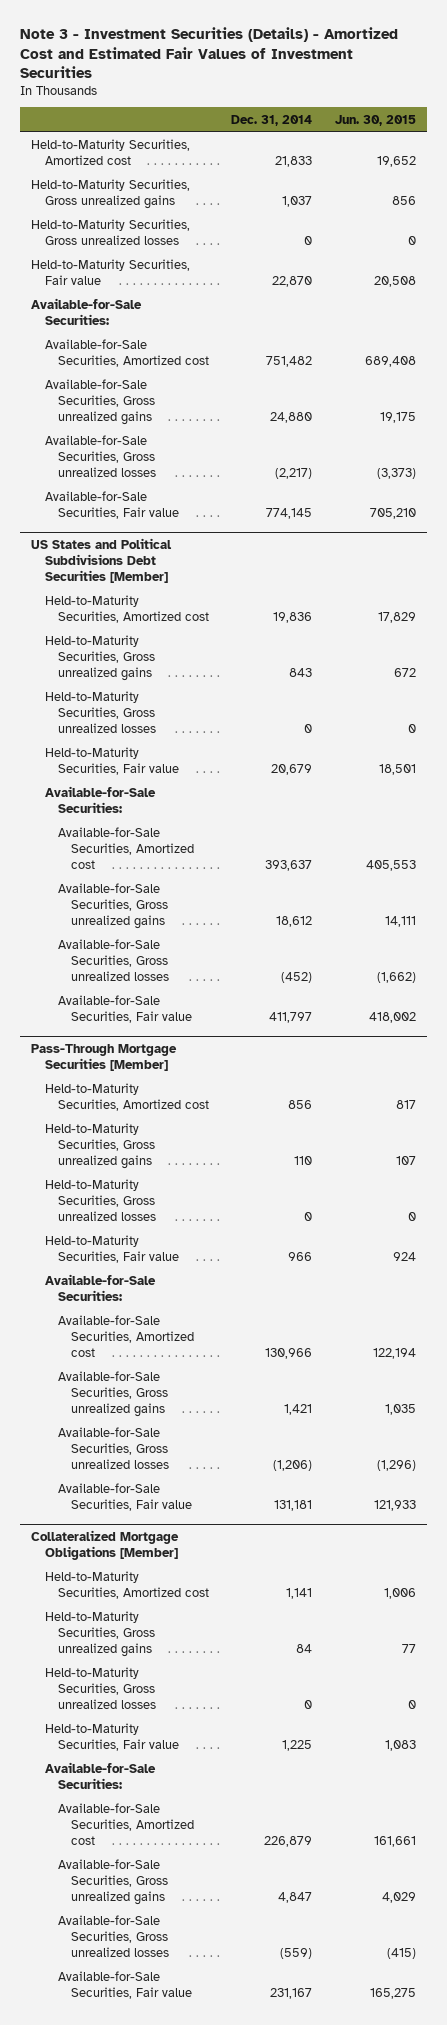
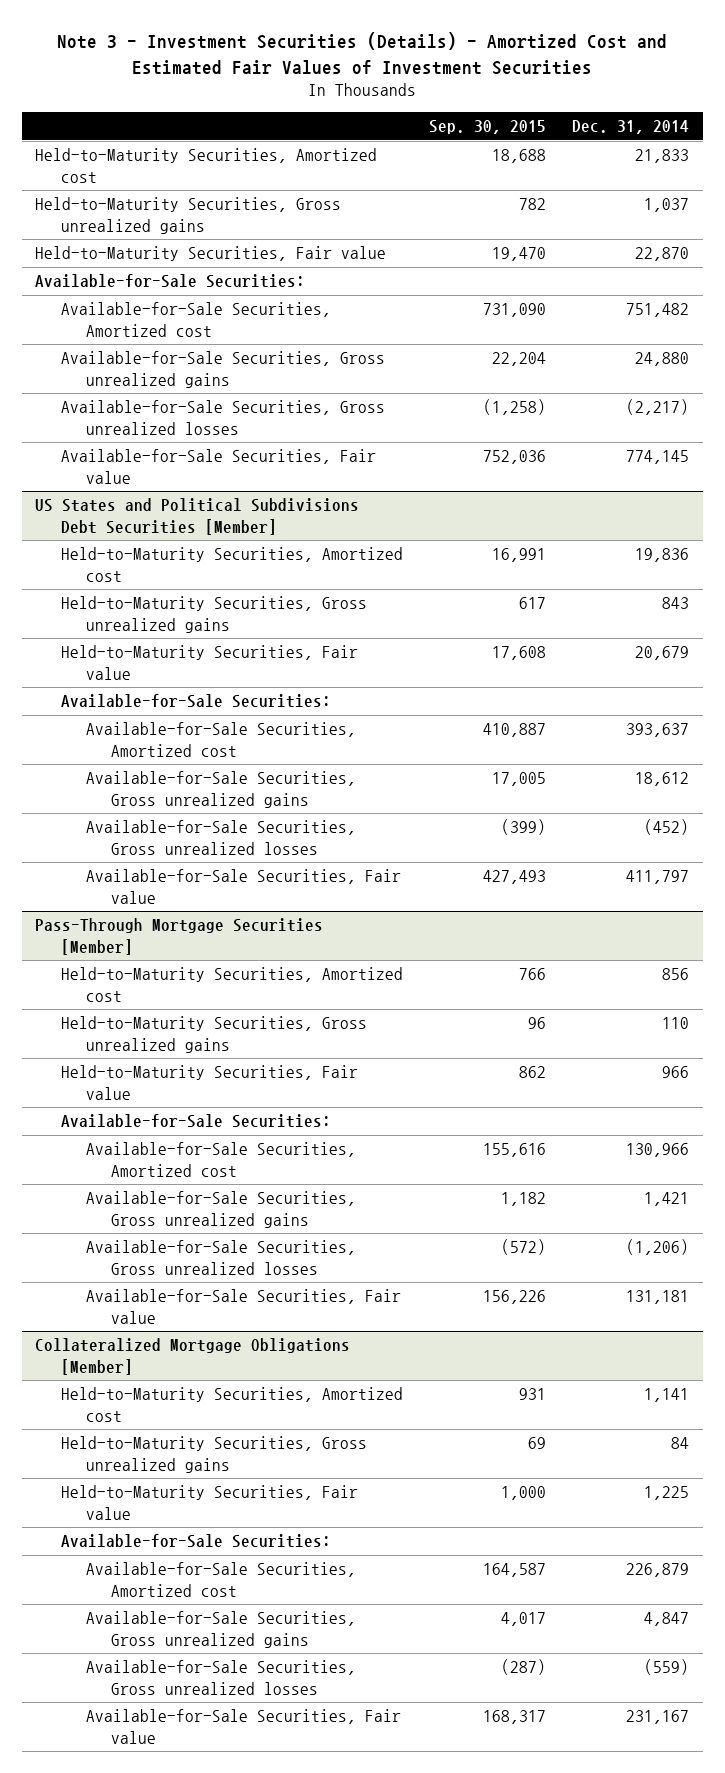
- | Dec. 31, 2014 | Jun. 30, 2015
+ | Sep. 30, 2015 | Dec. 31, 2014
- Held-to-Maturity Securities, Gross unrealized losses | 0 | 0
@ US States and Political Subdivisions Debt Securities [Member]
- Held-to-Maturity Securities, Gross unrealized losses | 0 | 0
@ Pass-Through Mortgage Securities [Member]
- Held-to-Maturity Securities, Gross unrealized losses | 0 | 0
@ Collateralized Mortgage Obligations [Member]
- Held-to-Maturity Securities, Gross unrealized losses | 0 | 0

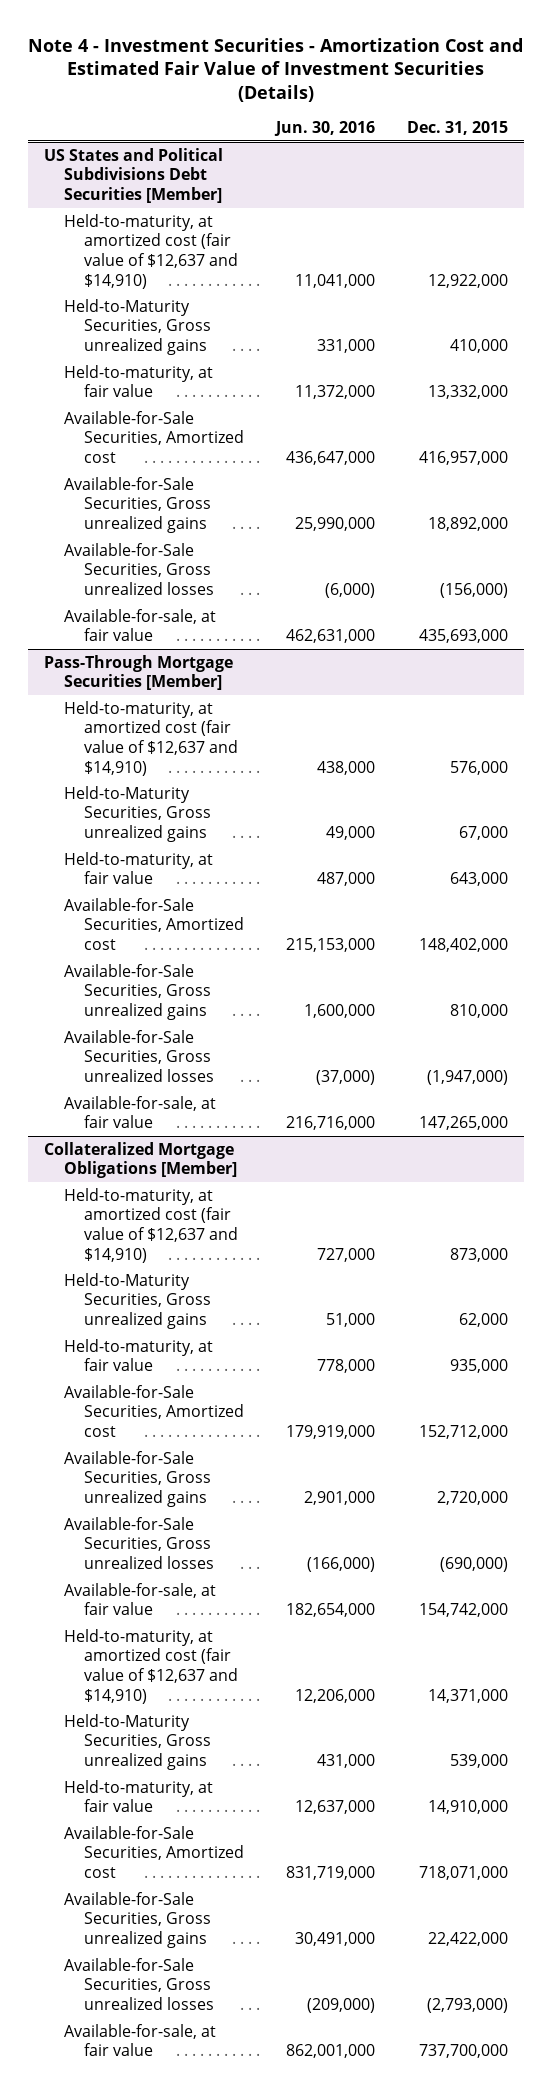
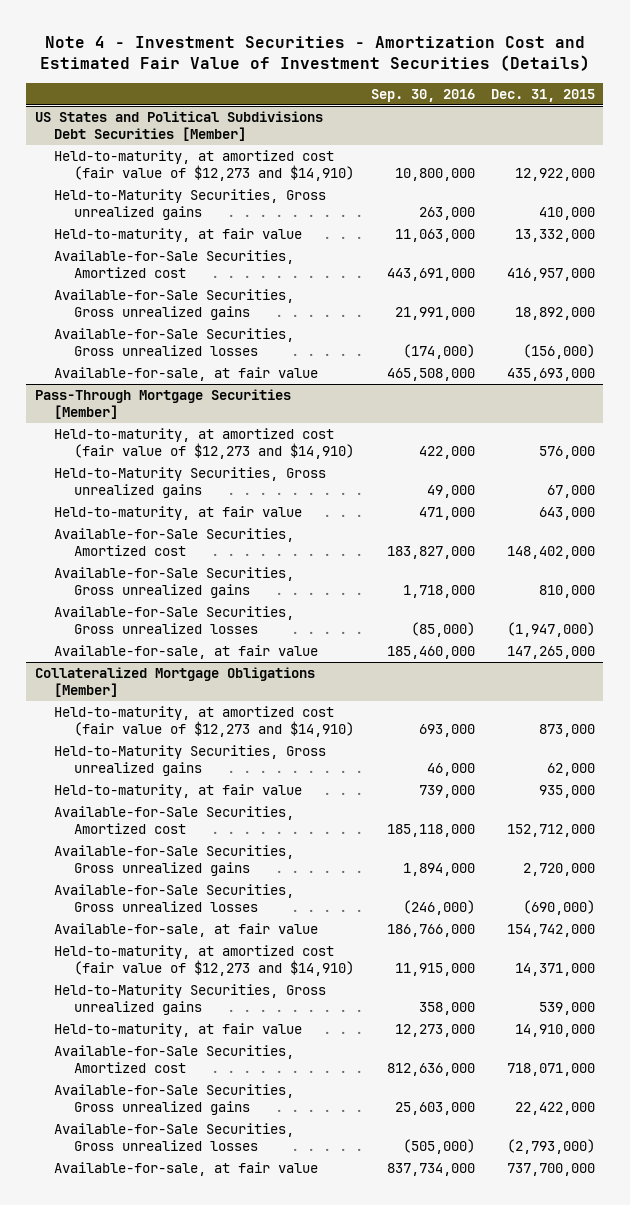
- | Jun. 30, 2016 | Dec. 31, 2015
+ | Sep. 30, 2016 | Dec. 31, 2015
@ US States and Political Subdivisions Debt Securities [Member]
- Held-to-maturity, at amortized cost (fair value of $12,637 and $14,910) | 11,041,000 | 12,922,000
+ Held-to-maturity, at amortized cost (fair value of $12,273 and $14,910) | 10,800,000 | 12,922,000
@ Pass-Through Mortgage Securities [Member]
- Held-to-maturity, at amortized cost (fair value of $12,637 and $14,910) | 438,000 | 576,000
+ Held-to-maturity, at amortized cost (fair value of $12,273 and $14,910) | 422,000 | 576,000
@ Collateralized Mortgage Obligations [Member]
- Held-to-maturity, at amortized cost (fair value of $12,637 and $14,910) | 727,000 | 873,000
+ Held-to-maturity, at amortized cost (fair value of $12,273 and $14,910) | 693,000 | 873,000
- Held-to-maturity, at amortized cost (fair value of $12,637 and $14,910) | 12,206,000 | 14,371,000
+ Held-to-maturity, at amortized cost (fair value of $12,273 and $14,910) | 11,915,000 | 14,371,000

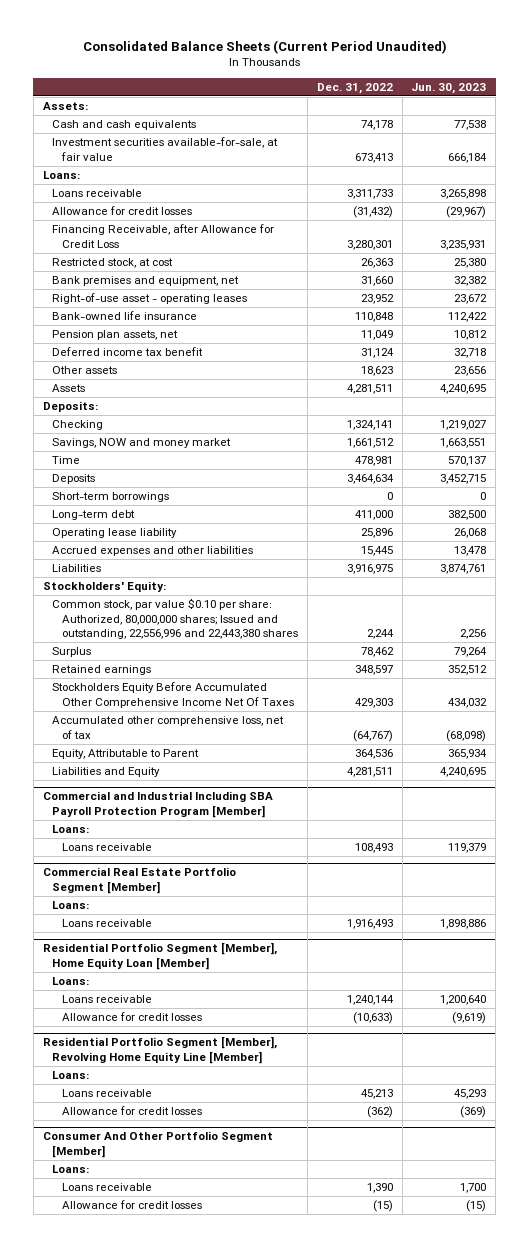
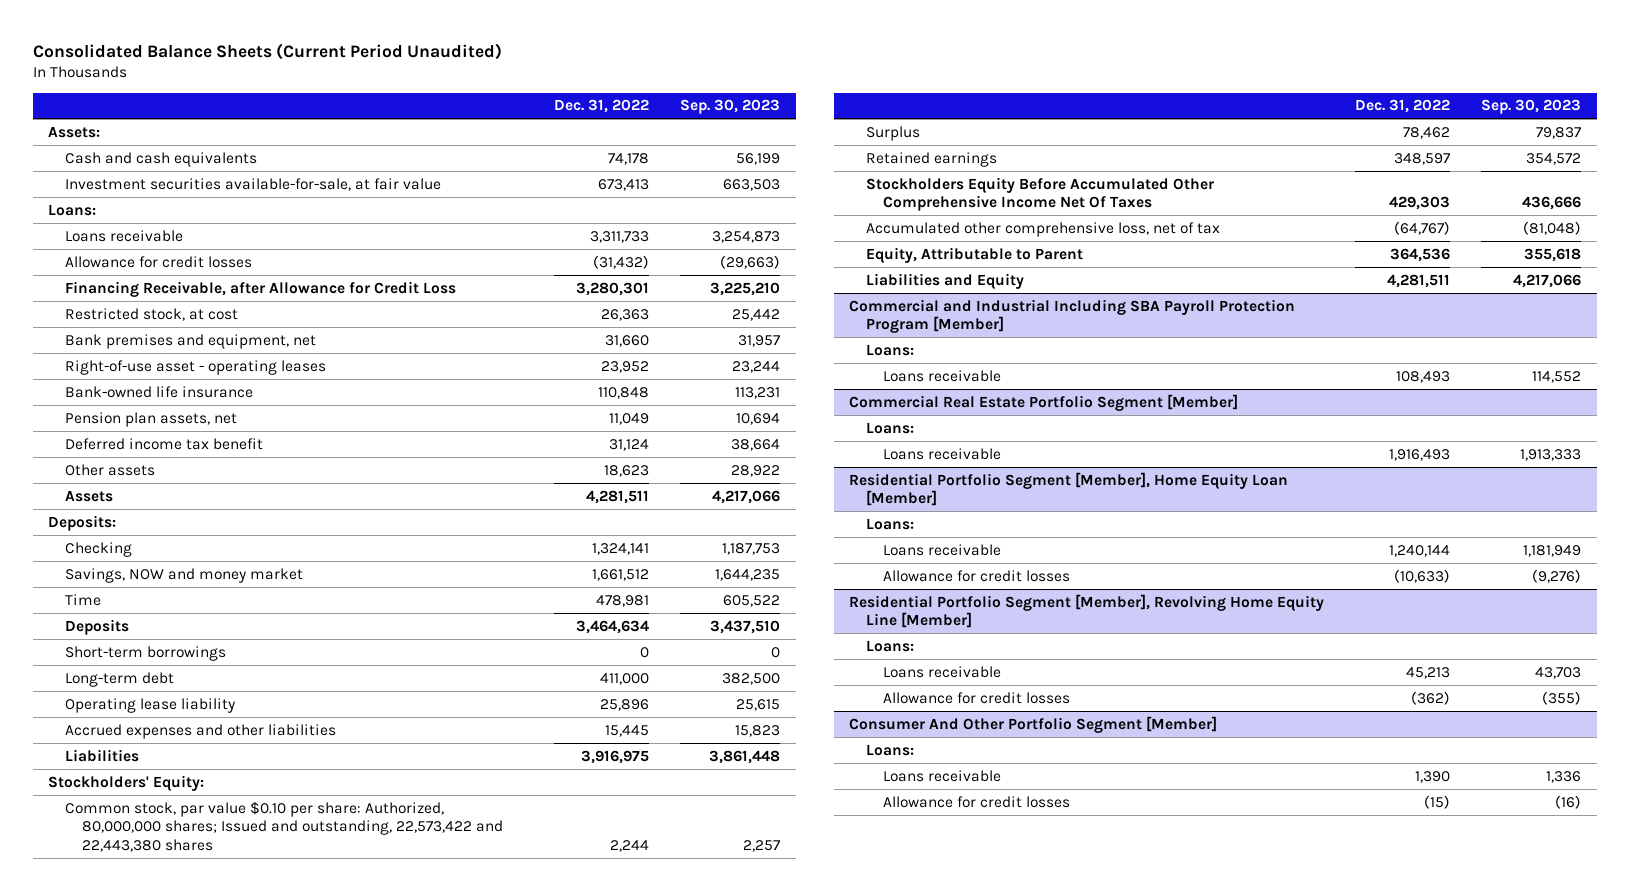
- | Dec. 31, 2022 | Jun. 30, 2023
+ | Dec. 31, 2022 | Sep. 30, 2023
- Common stock, par value $0.10 per share: Authorized, 80,000,000 shares; Issued and outstanding, 22,556,996 and 22,443,380 shares | 2,244 | 2,256
+ Common stock, par value $0.10 per share: Authorized, 80,000,000 shares; Issued and outstanding, 22,573,422 and 22,443,380 shares | 2,244 | 2,257

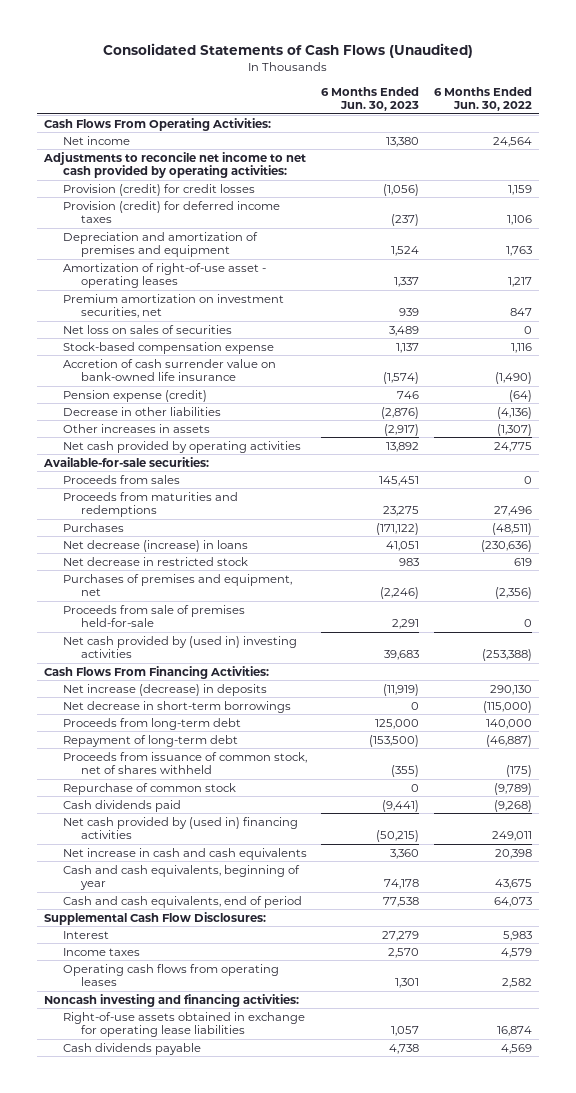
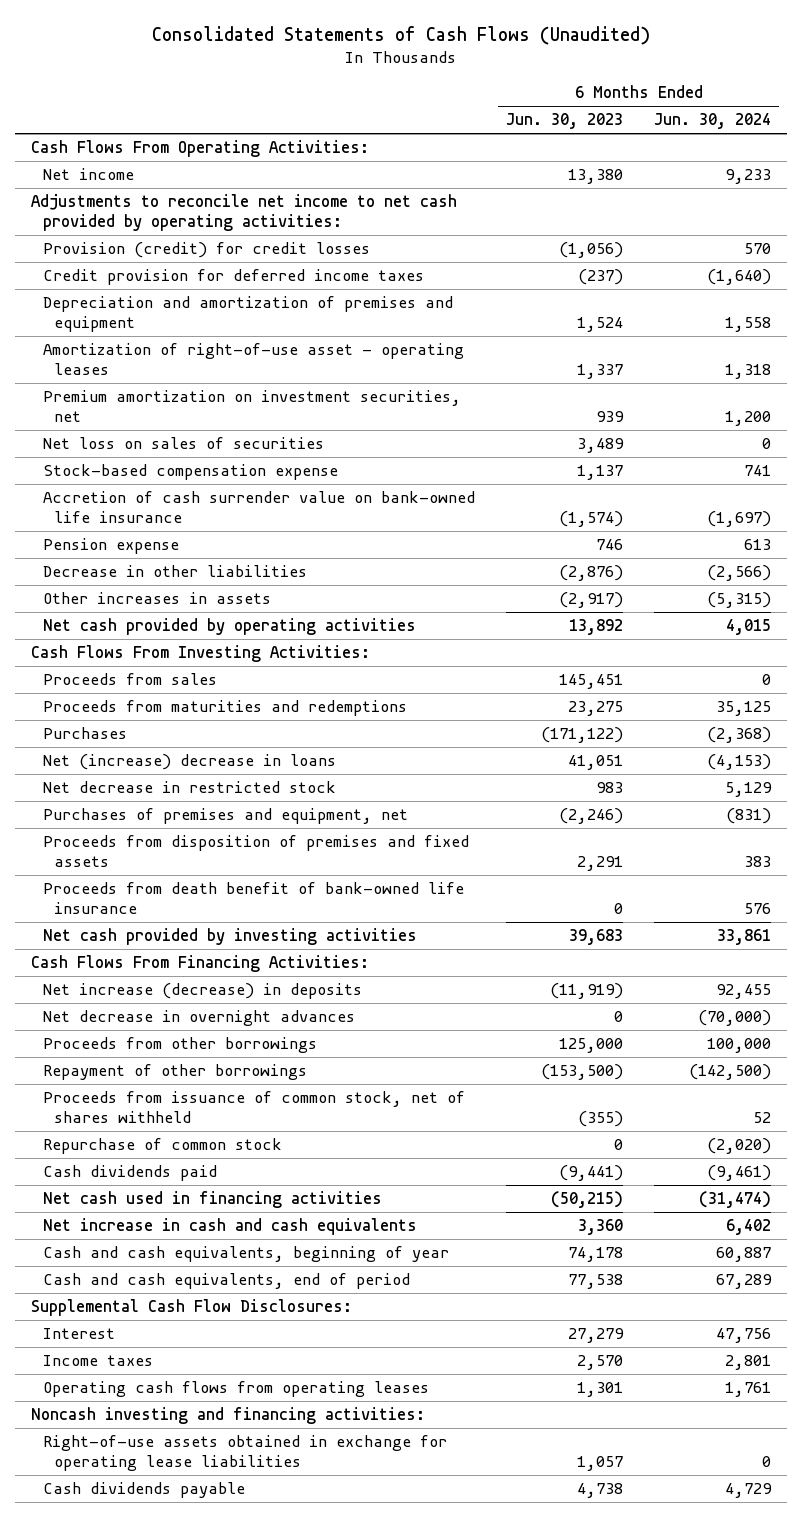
- | 6 Months Ended Jun. 30, 2023 | 6 Months Ended Jun. 30, 2022
+ | 6 Months Ended Jun. 30, 2023 | 6 Months Ended Jun. 30, 2024
- Provision (credit) for deferred income taxes | (237) | 1,106
+ Credit provision for deferred income taxes | (237) | (1,640)
- Pension expense (credit) | 746 | (64)
+ Pension expense | 746 | 613
- Available-for-sale securities:
+ Cash Flows From Investing Activities:
- Net decrease (increase) in loans | 41,051 | (230,636)
+ Net (increase) decrease in loans | 41,051 | (4,153)
- Proceeds from sale of premises held-for-sale | 2,291 | 0
- Net cash provided by (used in) investing activities | 39,683 | (253,388)
+ Proceeds from disposition of premises and fixed assets | 2,291 | 383
+ Proceeds from death benefit of bank-owned life insurance | 0 | 576
+ Net cash provided by investing activities | 39,683 | 33,861
- Net decrease in short-term borrowings | 0 | (115,000)
- Proceeds from long-term debt | 125,000 | 140,000
- Repayment of long-term debt | (153,500) | (46,887)
+ Net decrease in overnight advances | 0 | (70,000)
+ Proceeds from other borrowings | 125,000 | 100,000
+ Repayment of other borrowings | (153,500) | (142,500)
- Net cash provided by (used in) financing activities | (50,215) | 249,011
+ Net cash used in financing activities | (50,215) | (31,474)

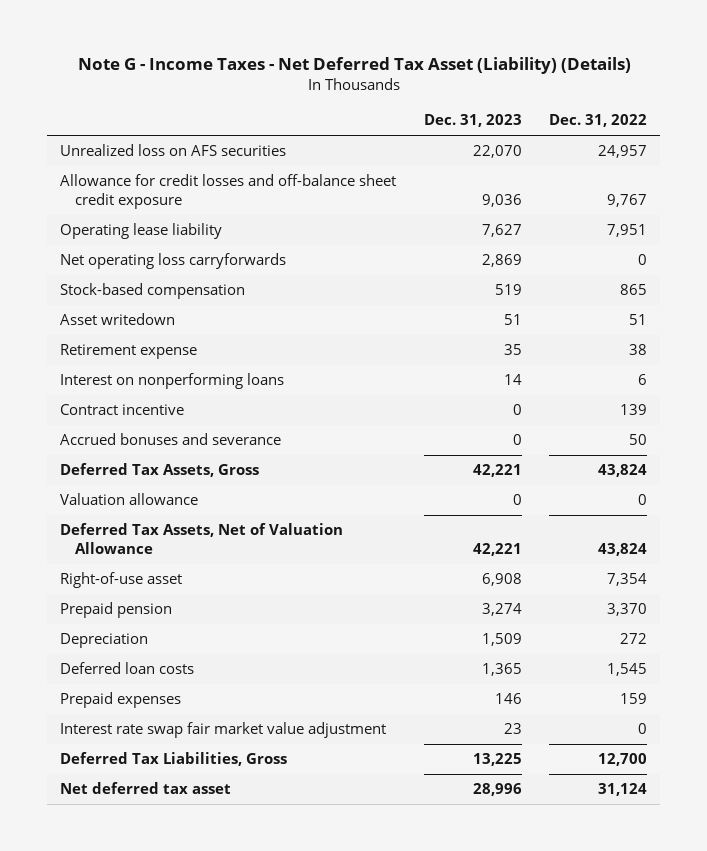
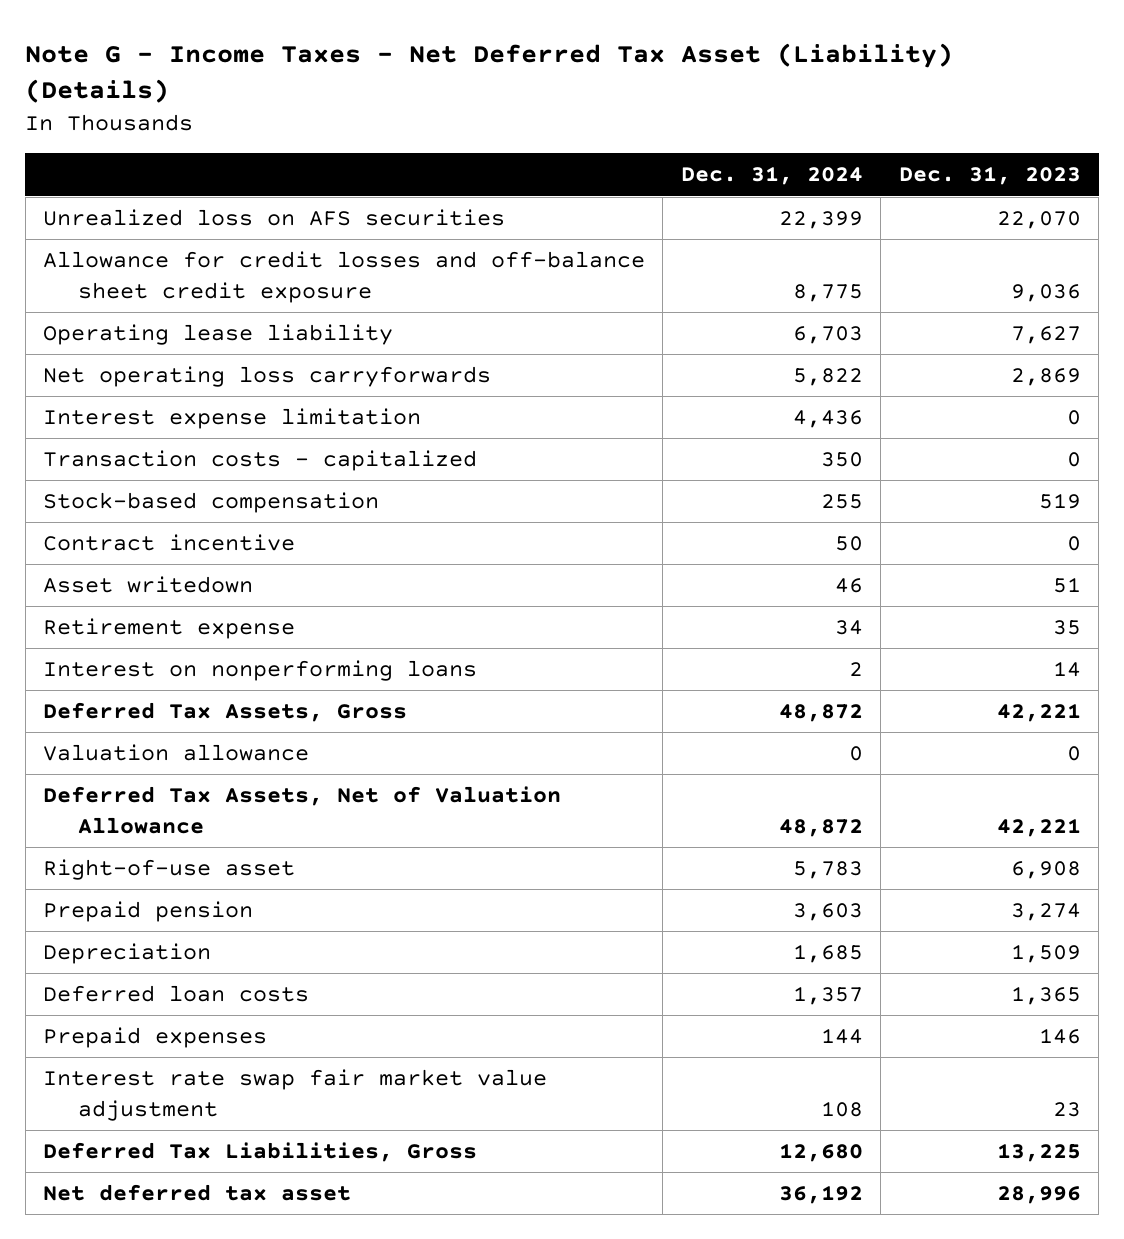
- | Dec. 31, 2023 | Dec. 31, 2022
+ | Dec. 31, 2024 | Dec. 31, 2023
+ Interest expense limitation | 4,436 | 0
+ Transaction costs - capitalized | 350 | 0
moved up: Contract incentive | 50 | 0
- Accrued bonuses and severance | 0 | 50

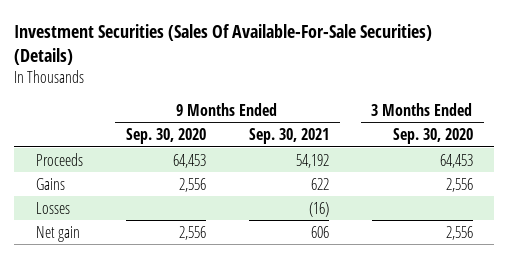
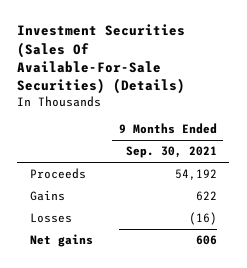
- | 9 Months Ended Sep. 30, 2020 | 9 Months Ended Sep. 30, 2021 | 3 Months Ended Sep. 30, 2020
+ | 9 Months Ended Sep. 30, 2021
- Net gain | 2,556 | 606 | 2,556
+ Net gains | 606

